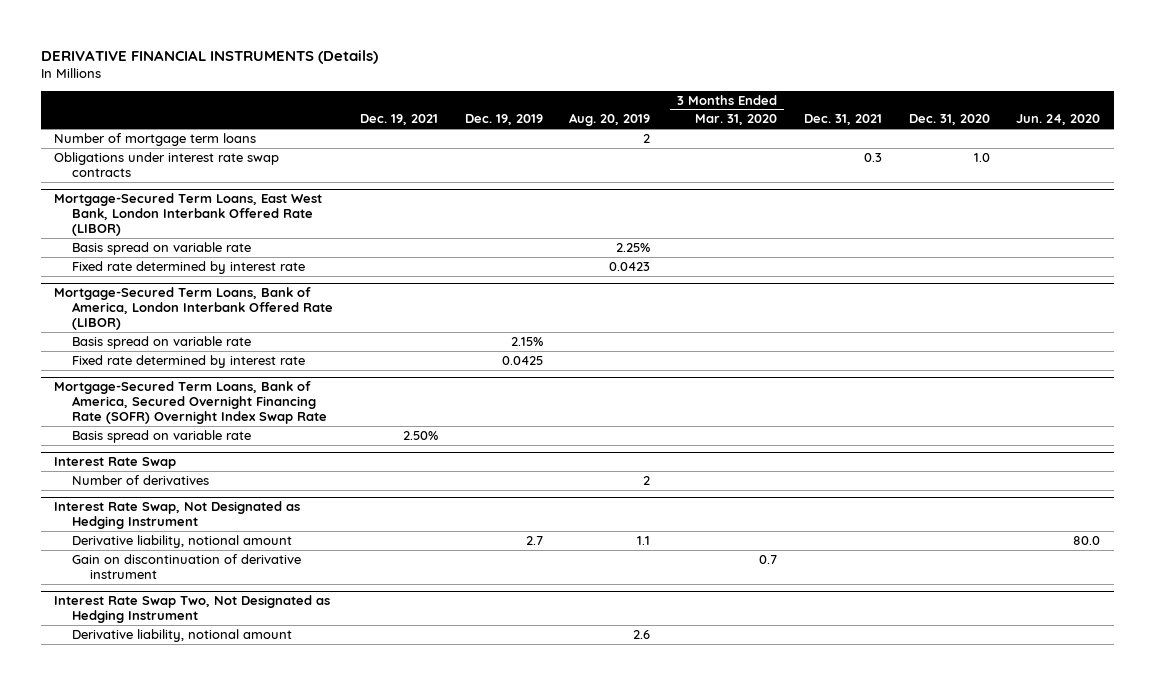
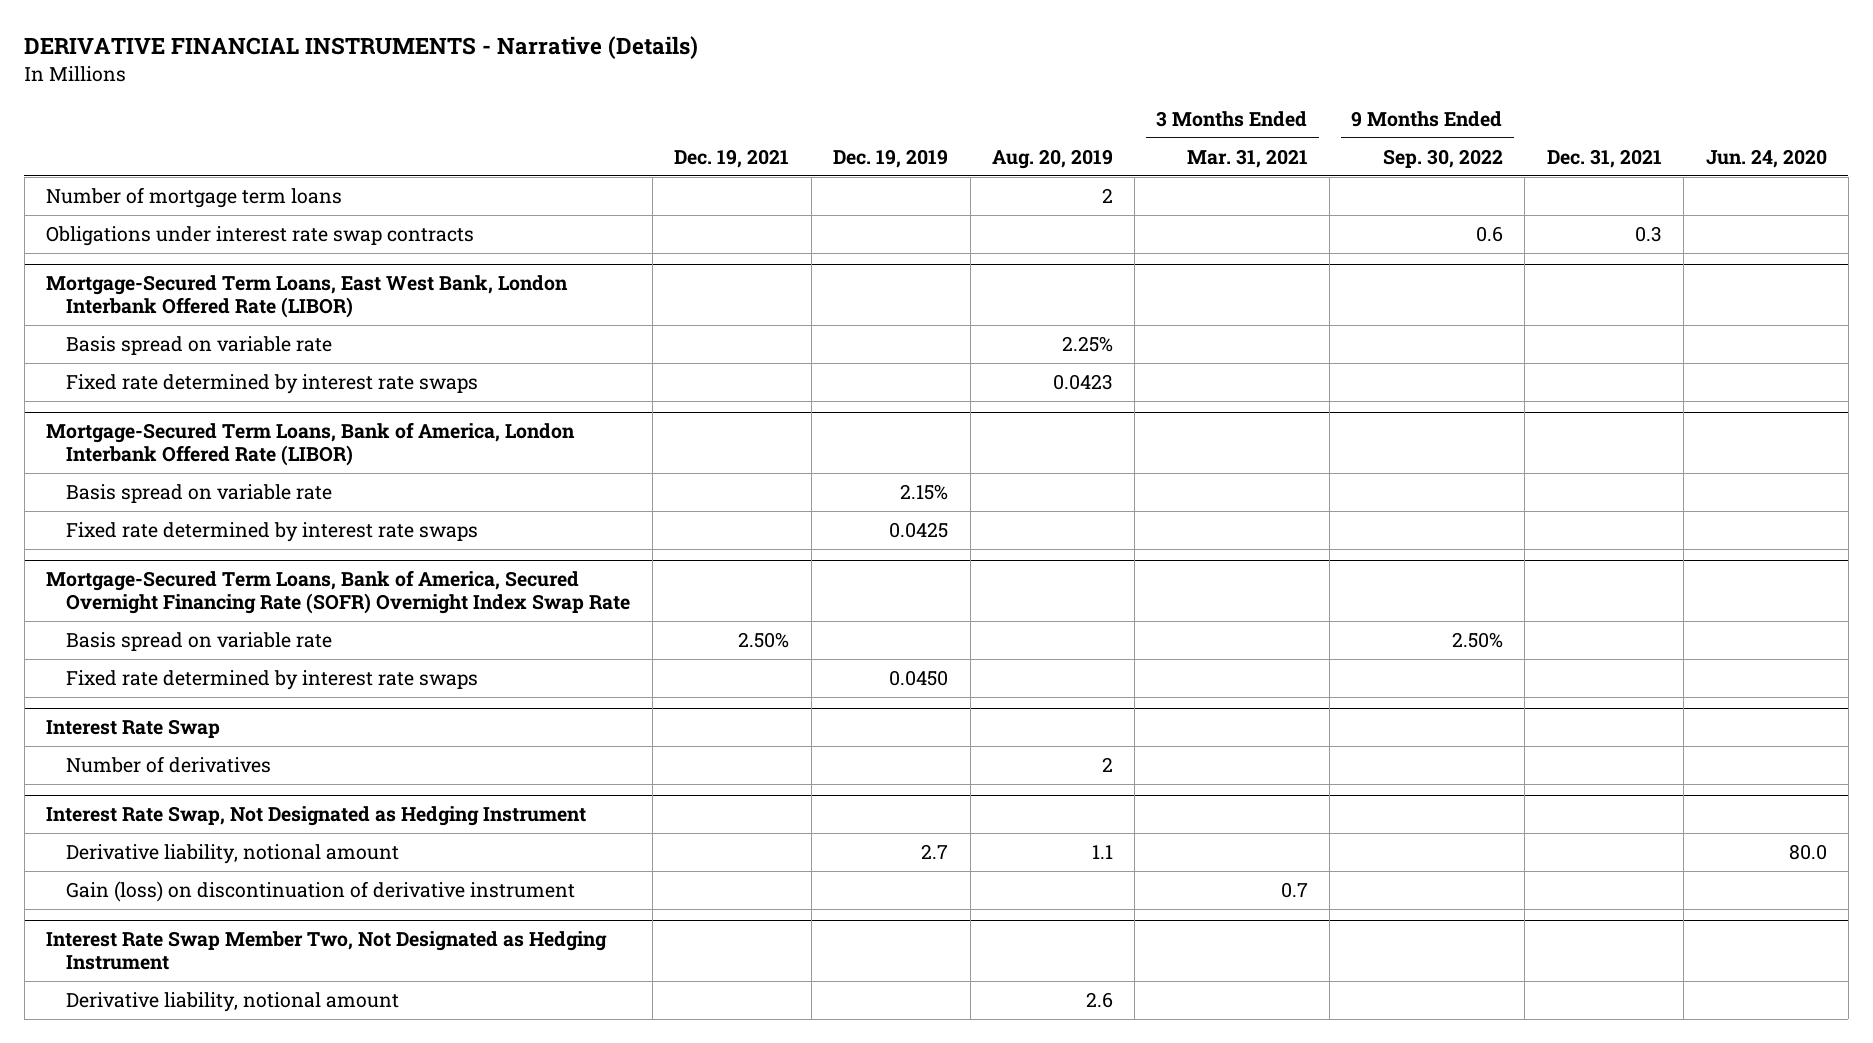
- DERIVATIVE FINANCIAL INSTRUMENTS (Details)
+ DERIVATIVE FINANCIAL INSTRUMENTS - Narrative (Details)
- | Dec. 19, 2021 | Dec. 19, 2019 | Aug. 20, 2019 | 3 Months Ended Mar. 31, 2020 | Dec. 31, 2021 | Dec. 31, 2020 | Jun. 24, 2020
+ | Dec. 19, 2021 | Dec. 19, 2019 | Aug. 20, 2019 | 3 Months Ended Mar. 31, 2021 | 9 Months Ended Sep. 30, 2022 | Dec. 31, 2021 | Jun. 24, 2020
@ Mortgage-Secured Term Loans, East West Bank, London Interbank Offered Rate (LIBOR)
- Fixed rate determined by interest rate | | | 0.0423 | | | |
+ Fixed rate determined by interest rate swaps | | | 0.0423 | | | |
@ Mortgage-Secured Term Loans, Bank of America, London Interbank Offered Rate (LIBOR)
- Fixed rate determined by interest rate | | 0.0425 | | | | |
+ Fixed rate determined by interest rate swaps | | 0.0425 | | | | |
@ Mortgage-Secured Term Loans, Bank of America, Secured Overnight Financing Rate (SOFR) Overnight Index Swap Rate
+ Fixed rate determined by interest rate swaps | | 0.0450 | | | | |
@ Interest Rate Swap, Not Designated as Hedging Instrument
- Gain on discontinuation of derivative instrument | | | | 0.7 | | |
- Interest Rate Swap Two, Not Designated as Hedging Instrument
@ Interest Rate Swap, Not Designated as Hedging Instrument
+ Gain (loss) on discontinuation of derivative instrument | | | | 0.7 | | |
+ Interest Rate Swap Member Two, Not Designated as Hedging Instrument

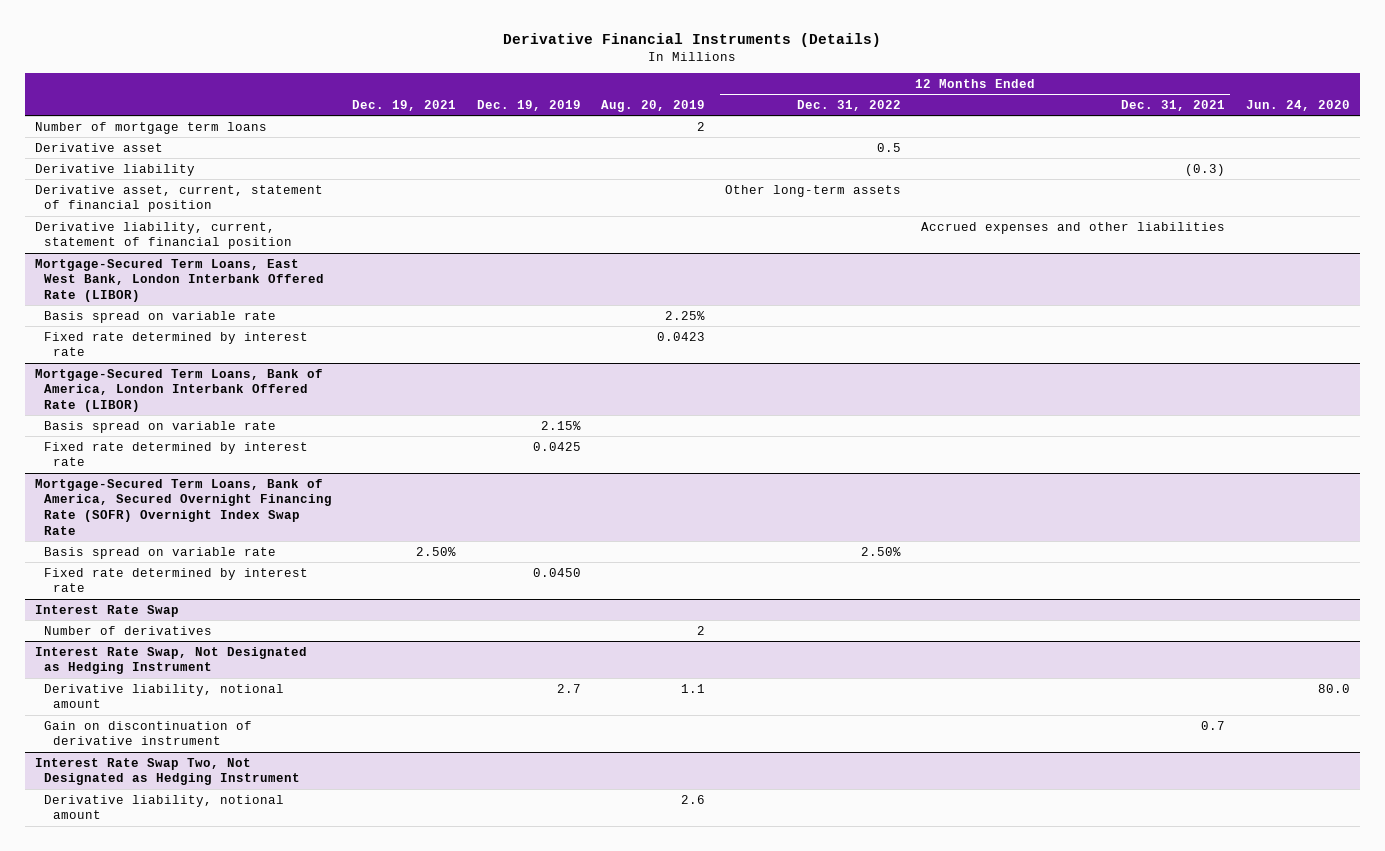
- DERIVATIVE FINANCIAL INSTRUMENTS - Narrative (Details)
+ Derivative Financial Instruments (Details)
- | Dec. 19, 2021 | Dec. 19, 2019 | Aug. 20, 2019 | 3 Months Ended Mar. 31, 2021 | 9 Months Ended Sep. 30, 2022 | Dec. 31, 2021 | Jun. 24, 2020
+ | Dec. 19, 2021 | Dec. 19, 2019 | Aug. 20, 2019 | 12 Months Ended Dec. 31, 2022 | 12 Months Ended Dec. 31, 2021 | Jun. 24, 2020
- Obligations under interest rate swap contracts | | | | | 0.6 | 0.3 |
+ Derivative asset | | | | 0.5 | |
+ Derivative liability | | | | | (0.3) |
+ Derivative asset, current, statement of financial position | | | | Other long-term assets | |
+ Derivative liability, current, statement of financial position | | | | | Accrued expenses and other liabilities |
@ Mortgage-Secured Term Loans, East West Bank, London Interbank Offered Rate (LIBOR)
- Fixed rate determined by interest rate swaps | | | 0.0423 | | | |
+ Fixed rate determined by interest rate | | | 0.0423 | | |
@ Mortgage-Secured Term Loans, Bank of America, London Interbank Offered Rate (LIBOR)
- Fixed rate determined by interest rate swaps | | 0.0425 | | | | |
+ Fixed rate determined by interest rate | | 0.0425 | | | |
@ Mortgage-Secured Term Loans, Bank of America, Secured Overnight Financing Rate (SOFR) Overnight Index Swap Rate
- Fixed rate determined by interest rate swaps | | 0.0450 | | | | |
+ Fixed rate determined by interest rate | | 0.0450 | | | |
@ Interest Rate Swap, Not Designated as Hedging Instrument
- Gain (loss) on discontinuation of derivative instrument | | | | 0.7 | | |
- Interest Rate Swap Member Two, Not Designated as Hedging Instrument
@ Interest Rate Swap, Not Designated as Hedging Instrument
+ Gain on discontinuation of derivative instrument | | | | | 0.7 |
+ Interest Rate Swap Two, Not Designated as Hedging Instrument

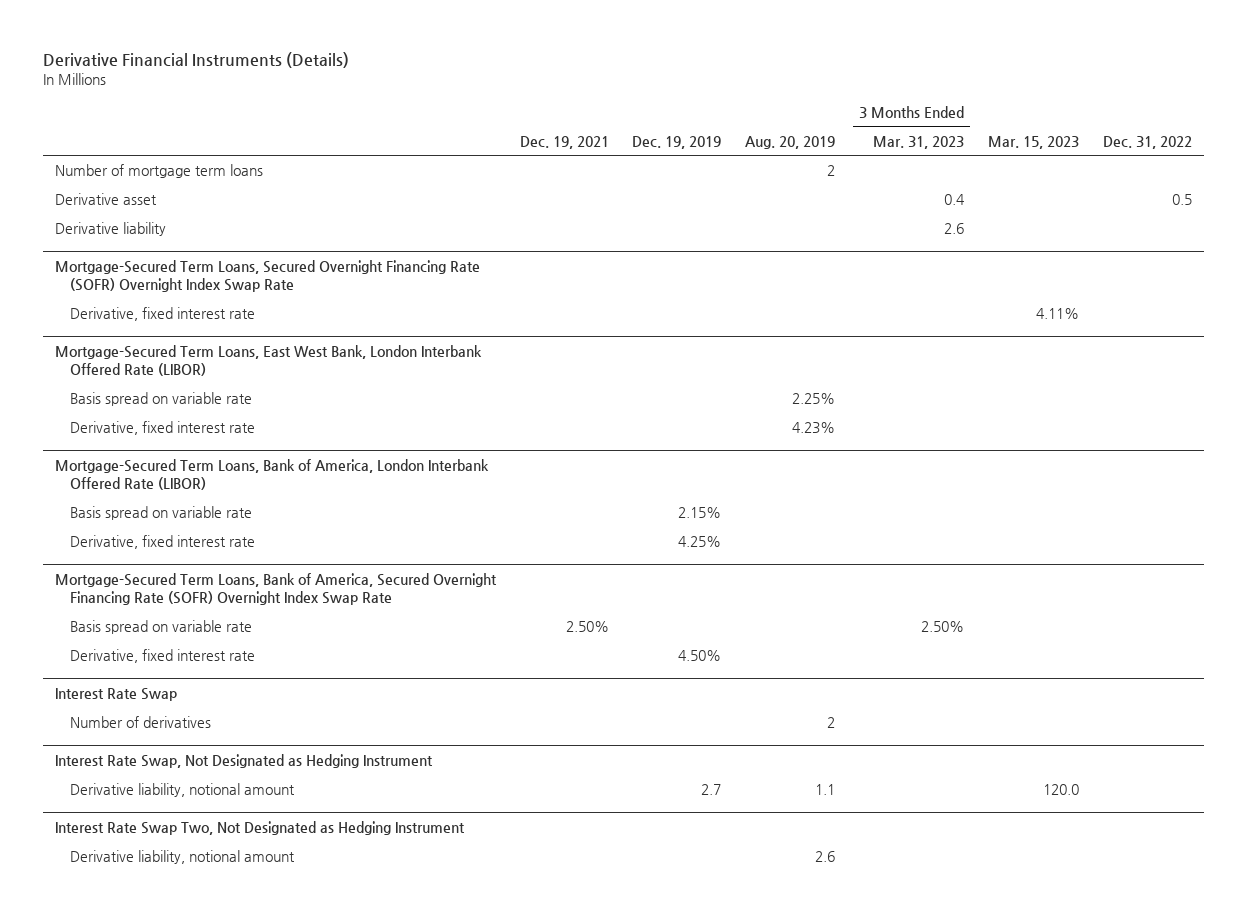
- | Dec. 19, 2021 | Dec. 19, 2019 | Aug. 20, 2019 | 12 Months Ended Dec. 31, 2022 | 12 Months Ended Dec. 31, 2021 | Jun. 24, 2020
+ | Dec. 19, 2021 | Dec. 19, 2019 | Aug. 20, 2019 | 3 Months Ended Mar. 31, 2023 | Mar. 15, 2023 | Dec. 31, 2022
- Derivative asset, current, statement of financial position | | | | Other long-term assets | |
- Derivative liability, current, statement of financial position | | | | | Accrued expenses and other liabilities |
+ Mortgage-Secured Term Loans, Secured Overnight Financing Rate (SOFR) Overnight Index Swap Rate
+ Derivative, fixed interest rate | | | | | 4.11% |
@ Mortgage-Secured Term Loans, East West Bank, London Interbank Offered Rate (LIBOR)
- Fixed rate determined by interest rate | | | 0.0423 | | |
+ Derivative, fixed interest rate | | | 4.23% | | |
@ Mortgage-Secured Term Loans, Bank of America, London Interbank Offered Rate (LIBOR)
- Fixed rate determined by interest rate | | 0.0425 | | | |
+ Derivative, fixed interest rate | | 4.25% | | | |
@ Mortgage-Secured Term Loans, Bank of America, Secured Overnight Financing Rate (SOFR) Overnight Index Swap Rate
- Fixed rate determined by interest rate | | 0.0450 | | | |
+ Derivative, fixed interest rate | | 4.50% | | | |
@ Interest Rate Swap, Not Designated as Hedging Instrument
- Gain on discontinuation of derivative instrument | | | | | 0.7 |

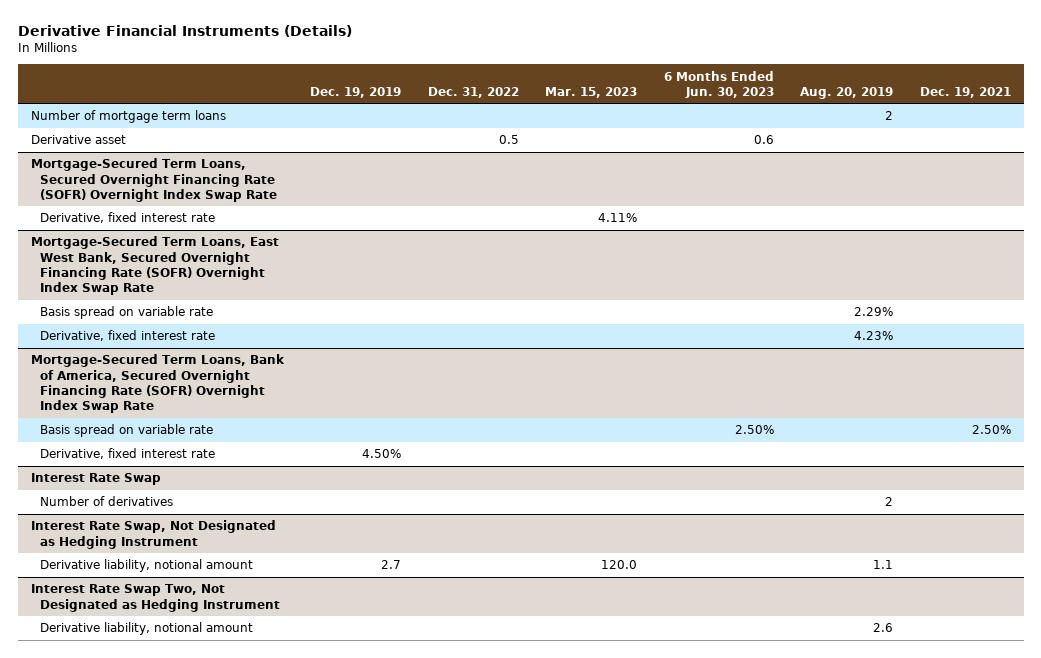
- | Dec. 19, 2021 | Dec. 19, 2019 | Aug. 20, 2019 | 3 Months Ended Mar. 31, 2023 | Mar. 15, 2023 | Dec. 31, 2022
+ | Dec. 19, 2019 | Dec. 31, 2022 | Mar. 15, 2023 | 6 Months Ended Jun. 30, 2023 | Aug. 20, 2019 | Dec. 19, 2021
- Derivative liability | | | | 2.6 | |
- Mortgage-Secured Term Loans, East West Bank, London Interbank Offered Rate (LIBOR)
- Basis spread on variable rate | | | 2.25% | | |
+ Mortgage-Secured Term Loans, East West Bank, Secured Overnight Financing Rate (SOFR) Overnight Index Swap Rate
+ Basis spread on variable rate | | | | | 2.29% |
- Mortgage-Secured Term Loans, Bank of America, London Interbank Offered Rate (LIBOR)
- Basis spread on variable rate | | 2.15% | | | |
- Derivative, fixed interest rate | | 4.25% | | | |

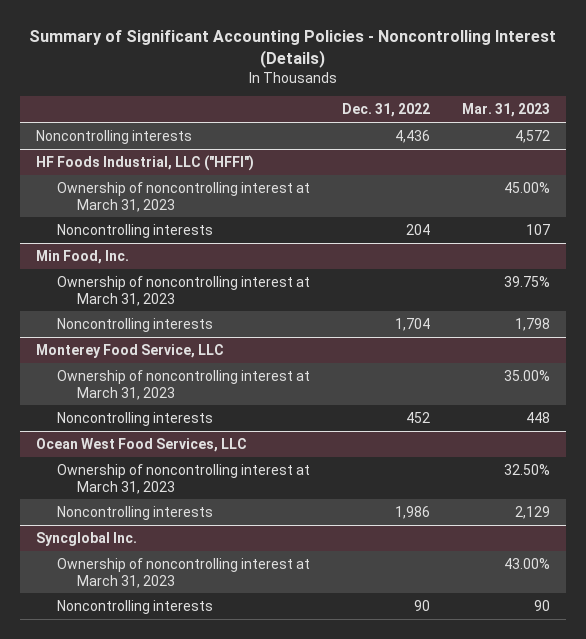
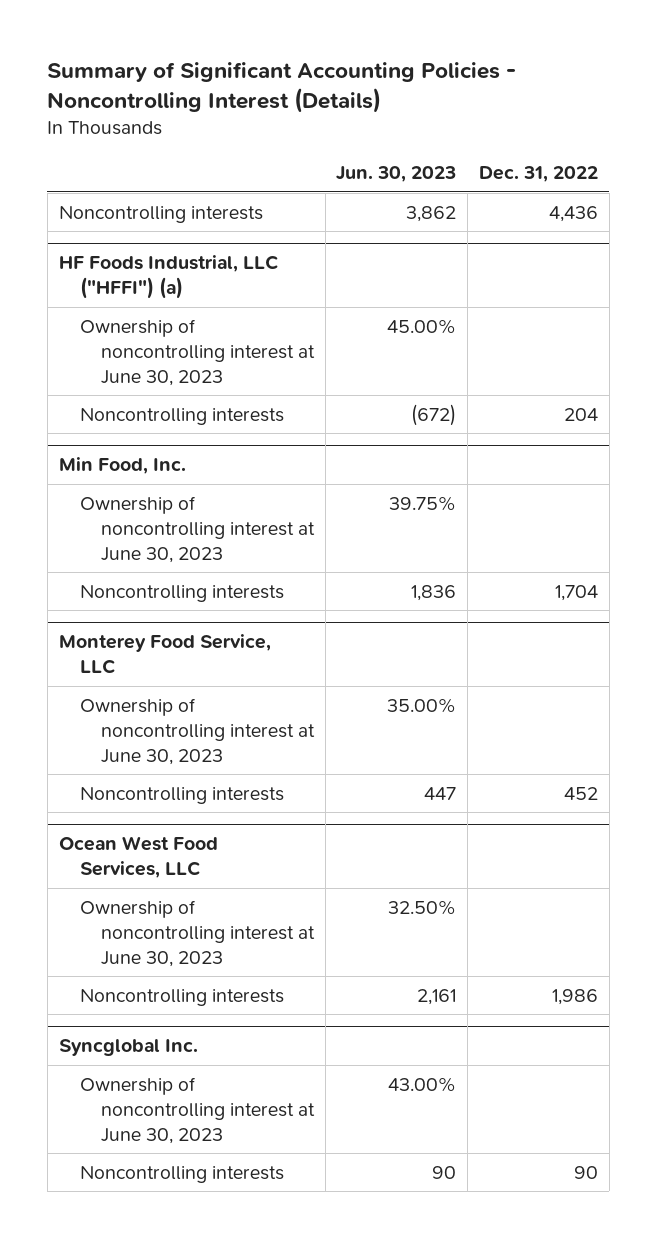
- | Dec. 31, 2022 | Mar. 31, 2023
+ | Jun. 30, 2023 | Dec. 31, 2022
- HF Foods Industrial, LLC ("HFFI")
- Ownership of noncontrolling interest at March 31, 2023 | | 45.00%
+ HF Foods Industrial, LLC ("HFFI") (a)
+ Ownership of noncontrolling interest at June 30, 2023 | 45.00% |
@ Min Food, Inc.
- Ownership of noncontrolling interest at March 31, 2023 | | 39.75%
+ Ownership of noncontrolling interest at June 30, 2023 | 39.75% |
@ Monterey Food Service, LLC
- Ownership of noncontrolling interest at March 31, 2023 | | 35.00%
+ Ownership of noncontrolling interest at June 30, 2023 | 35.00% |
@ Ocean West Food Services, LLC
- Ownership of noncontrolling interest at March 31, 2023 | | 32.50%
+ Ownership of noncontrolling interest at June 30, 2023 | 32.50% |
@ Syncglobal Inc.
- Ownership of noncontrolling interest at March 31, 2023 | | 43.00%
+ Ownership of noncontrolling interest at June 30, 2023 | 43.00% |

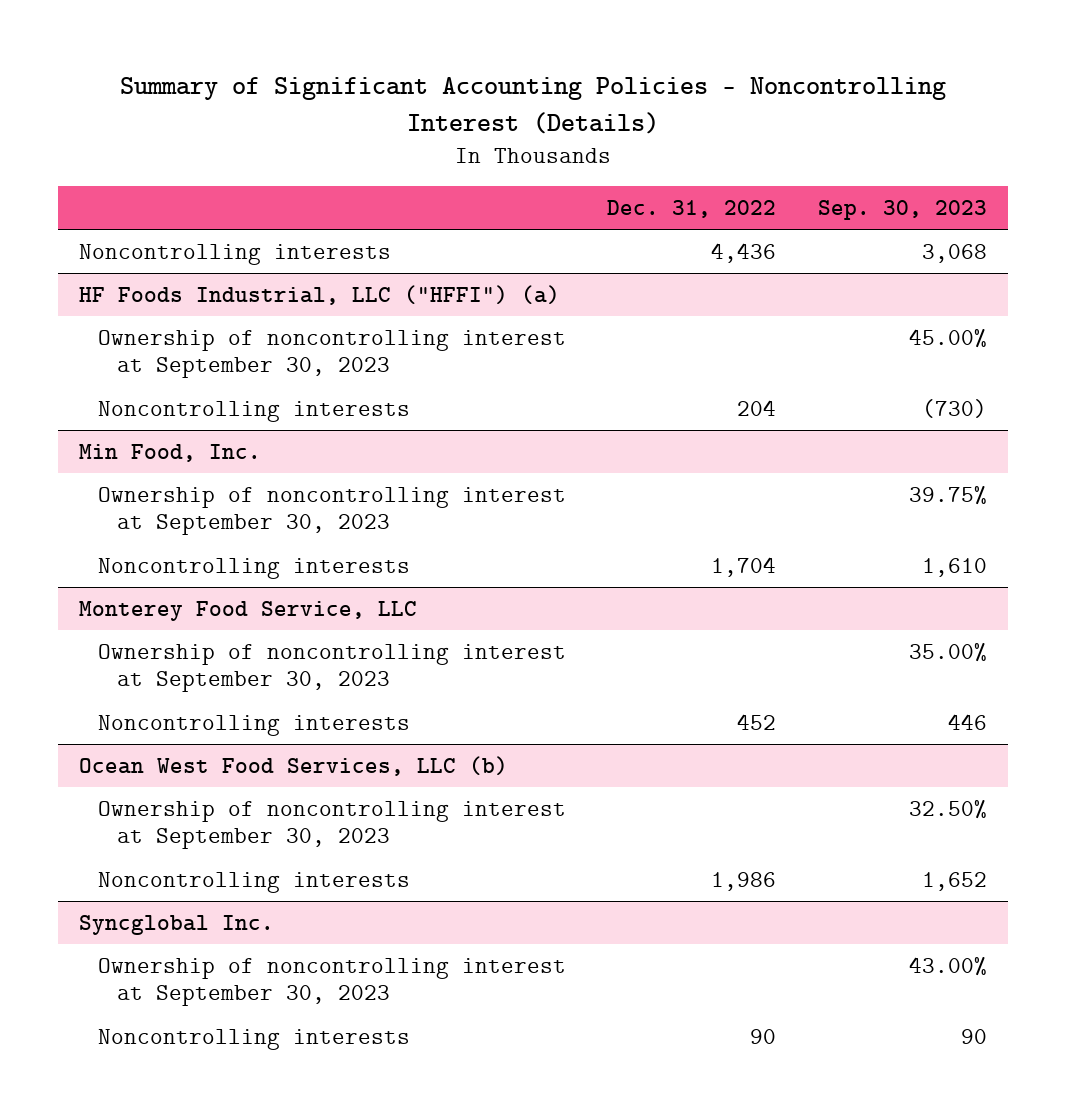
- | Jun. 30, 2023 | Dec. 31, 2022
+ | Dec. 31, 2022 | Sep. 30, 2023
@ HF Foods Industrial, LLC ("HFFI") (a)
- Ownership of noncontrolling interest at June 30, 2023 | 45.00% |
+ Ownership of noncontrolling interest at September 30, 2023 | | 45.00%
@ Min Food, Inc.
- Ownership of noncontrolling interest at June 30, 2023 | 39.75% |
+ Ownership of noncontrolling interest at September 30, 2023 | | 39.75%
@ Monterey Food Service, LLC
- Ownership of noncontrolling interest at June 30, 2023 | 35.00% |
+ Ownership of noncontrolling interest at September 30, 2023 | | 35.00%
- Ocean West Food Services, LLC
- Ownership of noncontrolling interest at June 30, 2023 | 32.50% |
+ Ocean West Food Services, LLC (b)
+ Ownership of noncontrolling interest at September 30, 2023 | | 32.50%
@ Syncglobal Inc.
- Ownership of noncontrolling interest at June 30, 2023 | 43.00% |
+ Ownership of noncontrolling interest at September 30, 2023 | | 43.00%

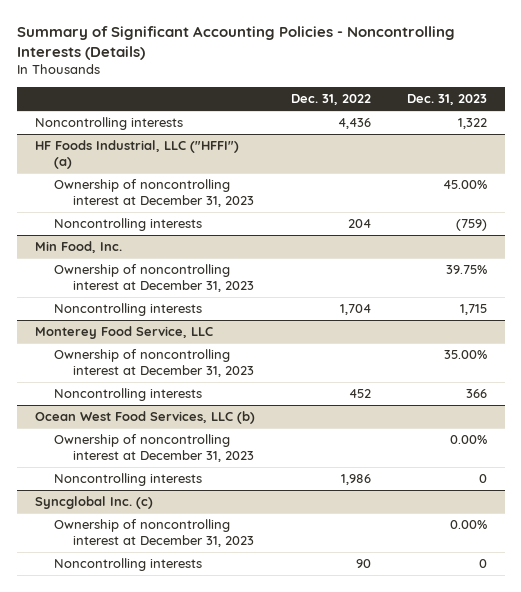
- Summary of Significant Accounting Policies - Noncontrolling Interest (Details)
+ Summary of Significant Accounting Policies - Noncontrolling Interests (Details)
- | Dec. 31, 2022 | Sep. 30, 2023
+ | Dec. 31, 2022 | Dec. 31, 2023
@ HF Foods Industrial, LLC ("HFFI") (a)
- Ownership of noncontrolling interest at September 30, 2023 | | 45.00%
+ Ownership of noncontrolling interest at December 31, 2023 | | 45.00%
@ Min Food, Inc.
- Ownership of noncontrolling interest at September 30, 2023 | | 39.75%
+ Ownership of noncontrolling interest at December 31, 2023 | | 39.75%
@ Monterey Food Service, LLC
- Ownership of noncontrolling interest at September 30, 2023 | | 35.00%
+ Ownership of noncontrolling interest at December 31, 2023 | | 35.00%
@ Ocean West Food Services, LLC (b)
- Ownership of noncontrolling interest at September 30, 2023 | | 32.50%
+ Ownership of noncontrolling interest at December 31, 2023 | | 0.00%
- Syncglobal Inc.
- Ownership of noncontrolling interest at September 30, 2023 | | 43.00%
+ Syncglobal Inc. (c)
+ Ownership of noncontrolling interest at December 31, 2023 | | 0.00%

